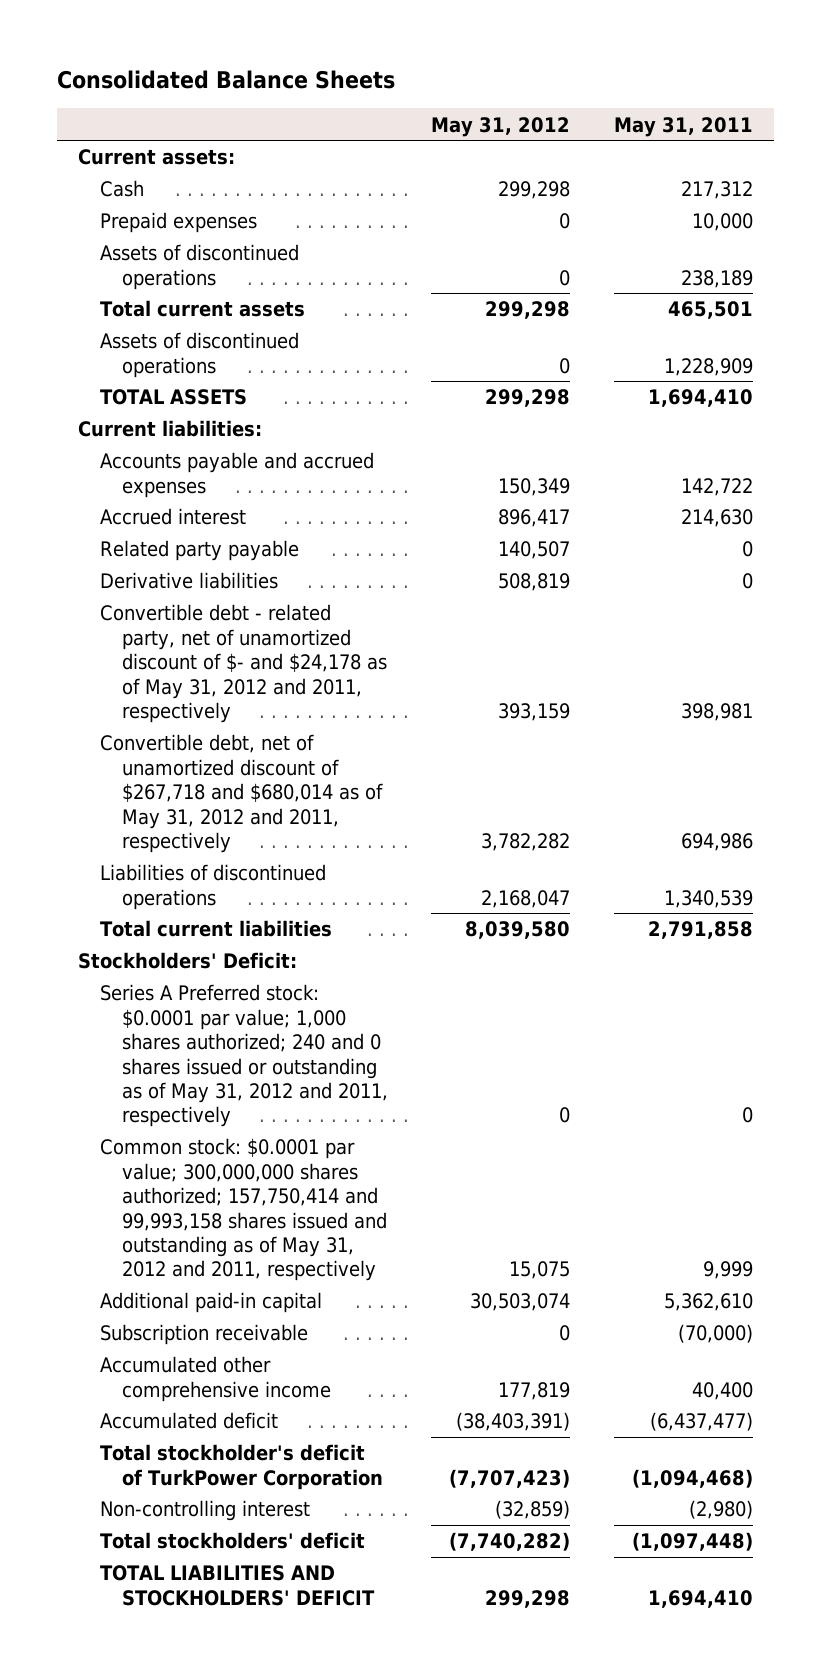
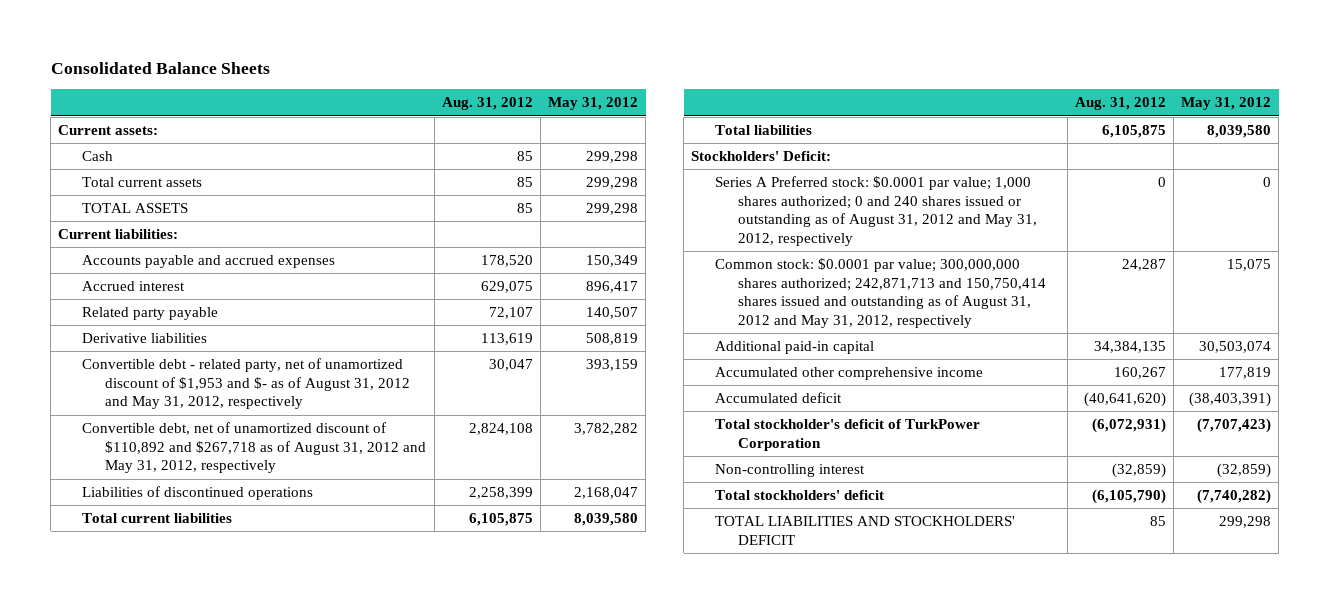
- | May 31, 2012 | May 31, 2011
+ | Aug. 31, 2012 | May 31, 2012
- Prepaid expenses | 0 | 10,000
- Assets of discontinued operations | 0 | 238,189
- Assets of discontinued operations | 0 | 1,228,909
- Convertible debt - related party, net of unamortized discount of $- and $24,178 as of May 31, 2012 and 2011, respectively | 393,159 | 398,981
- Convertible debt, net of unamortized discount of $267,718 and $680,014 as of May 31, 2012 and 2011, respectively | 3,782,282 | 694,986
+ Convertible debt - related party, net of unamortized discount of $1,953 and $- as of August 31, 2012 and May 31, 2012, respectively | 30,047 | 393,159
+ Convertible debt, net of unamortized discount of $110,892 and $267,718 as of August 31, 2012 and May 31, 2012, respectively | 2,824,108 | 3,782,282
+ Total liabilities | 6,105,875 | 8,039,580
- Series A Preferred stock: $0.0001 par value; 1,000 shares authorized; 240 and 0 shares issued or outstanding as of May 31, 2012 and 2011, respectively | 0 | 0
- Common stock: $0.0001 par value; 300,000,000 shares authorized; 157,750,414 and 99,993,158 shares issued and outstanding as of May 31, 2012 and 2011, respectively | 15,075 | 9,999
+ Series A Preferred stock: $0.0001 par value; 1,000 shares authorized; 0 and 240 shares issued or outstanding as of August 31, 2012 and May 31, 2012, respectively | 0 | 0
+ Common stock: $0.0001 par value; 300,000,000 shares authorized; 242,871,713 and 150,750,414 shares issued and outstanding as of August 31, 2012 and May 31, 2012, respectively | 24,287 | 15,075
- Subscription receivable | 0 | (70,000)

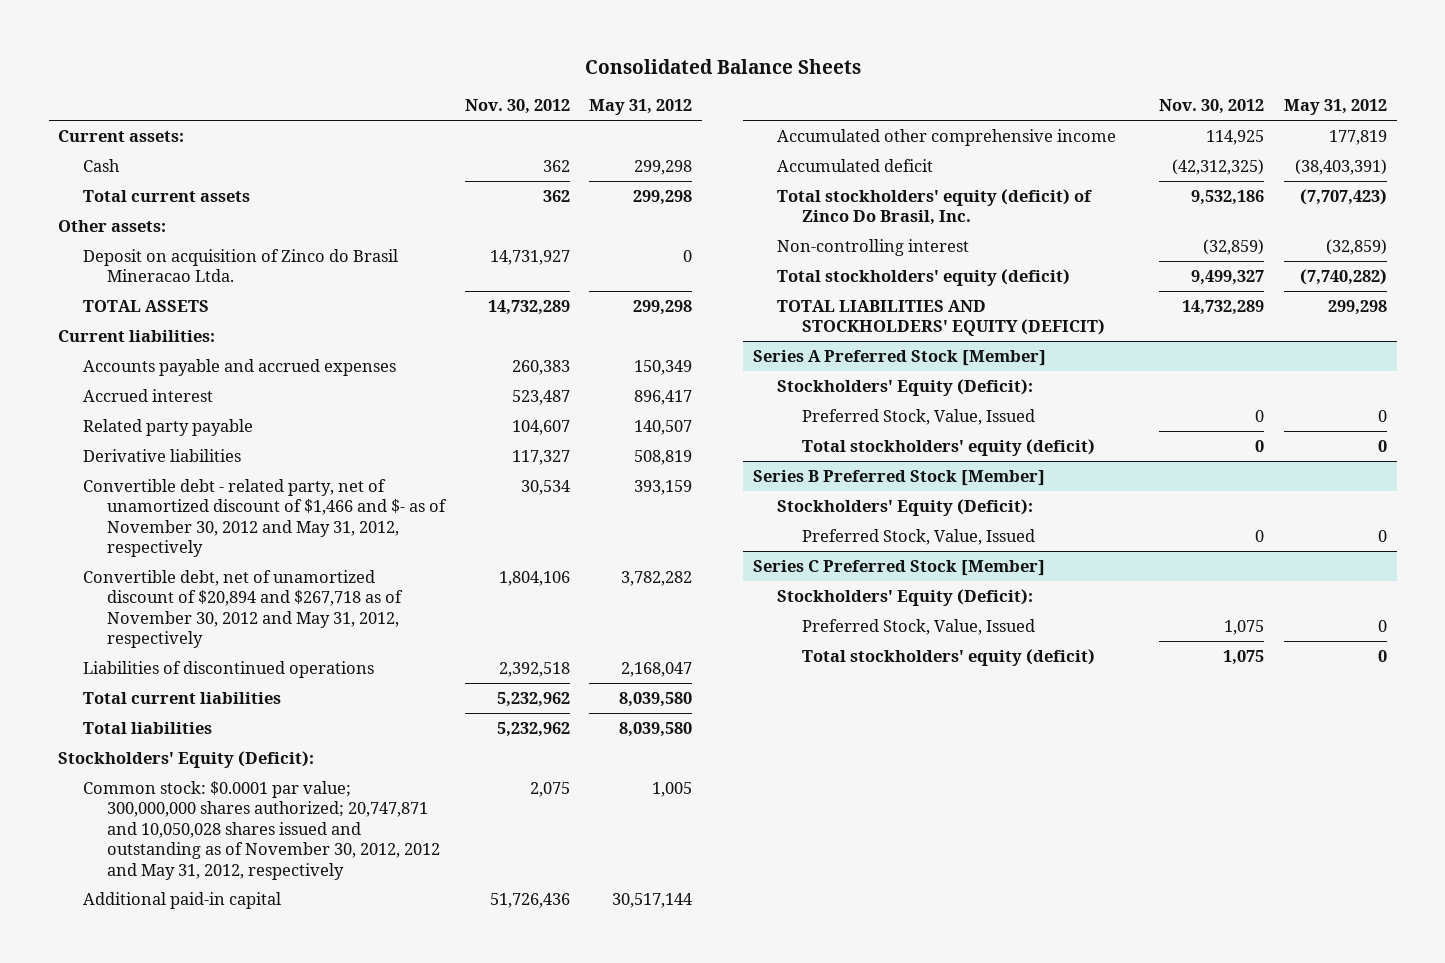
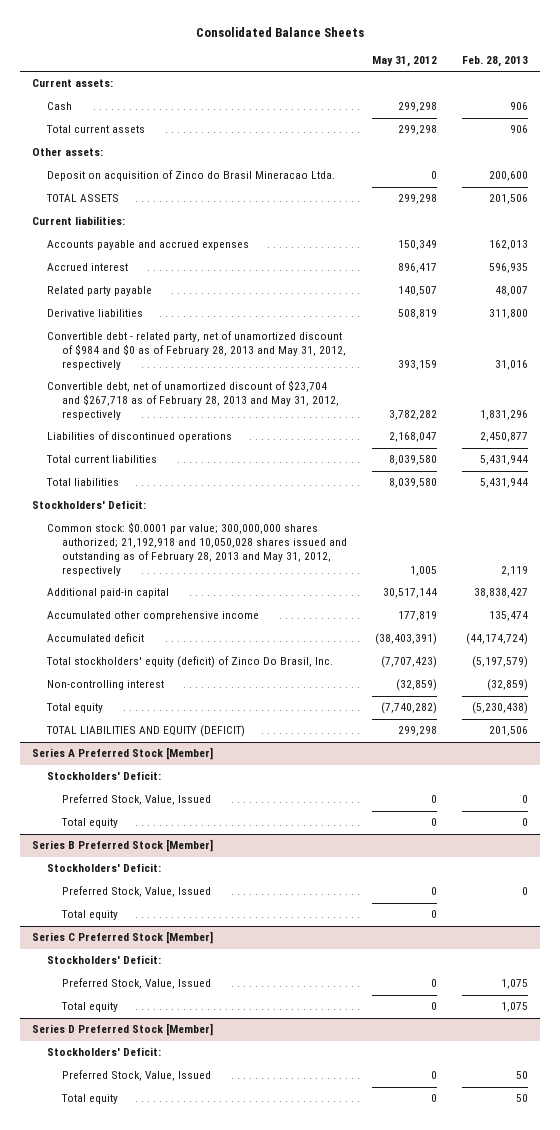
- | Nov. 30, 2012 | May 31, 2012
+ | May 31, 2012 | Feb. 28, 2013
- Convertible debt - related party, net of unamortized discount of $1,466 and $- as of November 30, 2012 and May 31, 2012, respectively | 30,534 | 393,159
- Convertible debt, net of unamortized discount of $20,894 and $267,718 as of November 30, 2012 and May 31, 2012, respectively | 1,804,106 | 3,782,282
+ Convertible debt - related party, net of unamortized discount of $984 and $0 as of February 28, 2013 and May 31, 2012, respectively | 393,159 | 31,016
+ Convertible debt, net of unamortized discount of $23,704 and $267,718 as of February 28, 2013 and May 31, 2012, respectively | 3,782,282 | 1,831,296
- Stockholders' Equity (Deficit):
- Common stock: $0.0001 par value; 300,000,000 shares authorized; 20,747,871 and 10,050,028 shares issued and outstanding as of November 30, 2012, 2012 and May 31, 2012, respectively | 2,075 | 1,005
+ Stockholders' Deficit:
+ Common stock: $0.0001 par value; 300,000,000 shares authorized; 21,192,918 and 10,050,028 shares issued and outstanding as of February 28, 2013 and May 31, 2012, respectively | 1,005 | 2,119
- Total stockholders' equity (deficit) | 9,499,327 | (7,740,282)
- TOTAL LIABILITIES AND STOCKHOLDERS' EQUITY (DEFICIT) | 14,732,289 | 299,298
+ Total equity | (7,740,282) | (5,230,438)
+ TOTAL LIABILITIES AND EQUITY (DEFICIT) | 299,298 | 201,506
@ Series A Preferred Stock [Member]
- Stockholders' Equity (Deficit):
+ Stockholders' Deficit:
- Total stockholders' equity (deficit) | 0 | 0
+ Total equity | 0 | 0
@ Series B Preferred Stock [Member]
- Stockholders' Equity (Deficit):
+ Stockholders' Deficit:
+ Total equity | 0 |
@ Series C Preferred Stock [Member]
- Stockholders' Equity (Deficit):
+ Stockholders' Deficit:
- Total stockholders' equity (deficit) | 1,075 | 0
+ Total equity | 0 | 1,075
+ Series D Preferred Stock [Member]
+ Stockholders' Deficit:
+ Preferred Stock, Value, Issued | 0 | 50
+ Total equity | 0 | 50

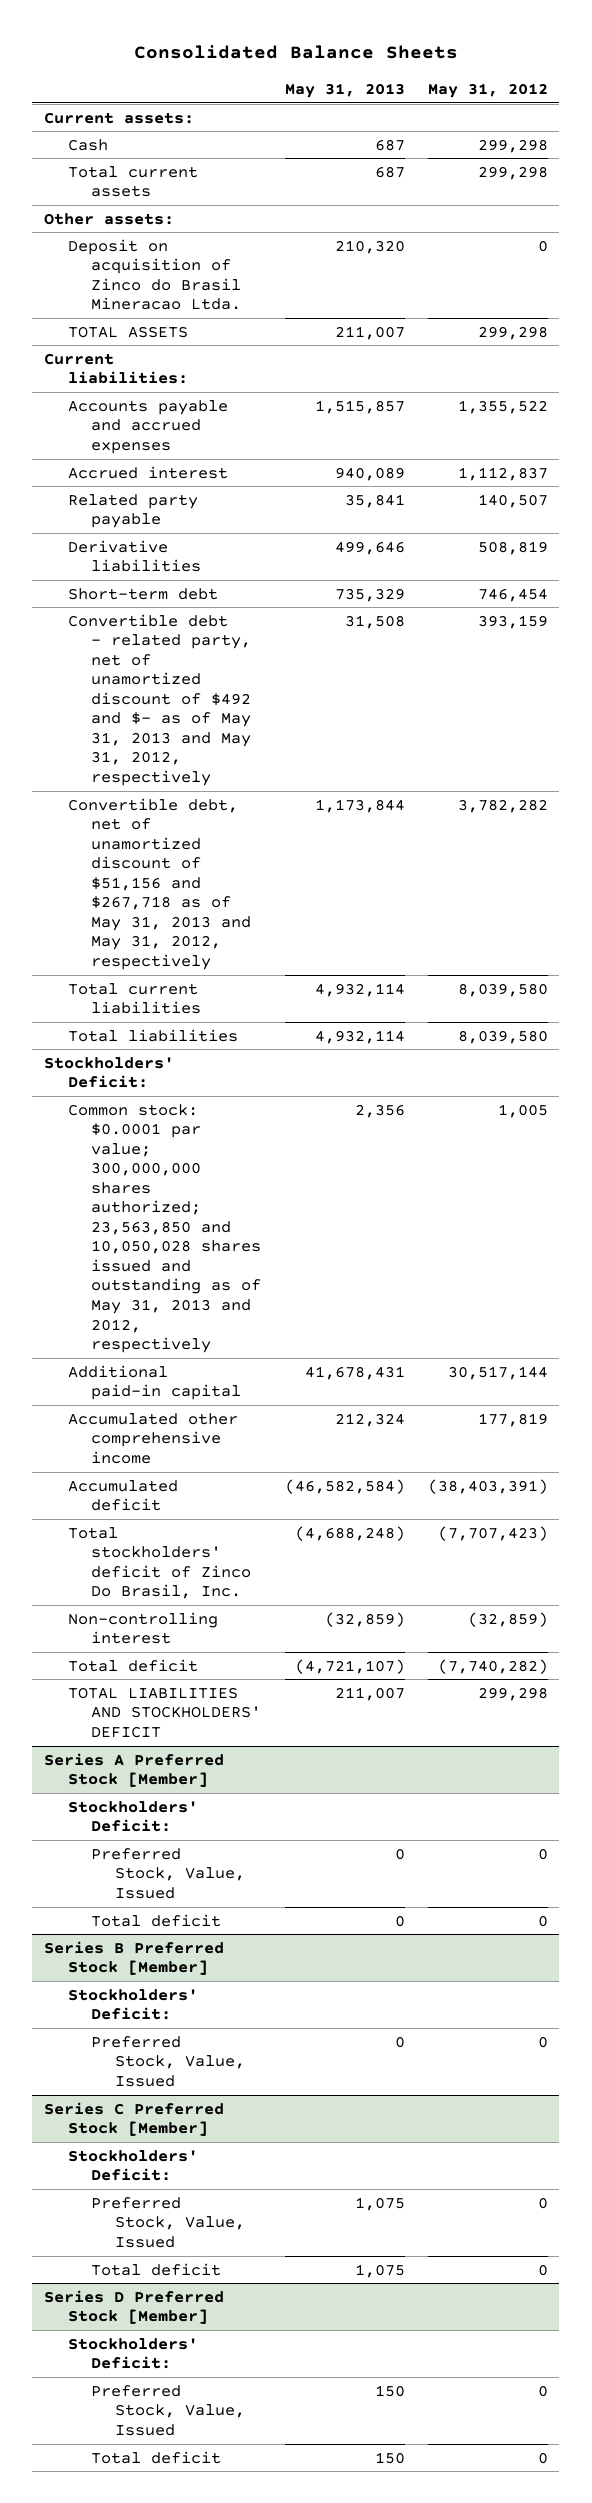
- | May 31, 2012 | Feb. 28, 2013
+ | May 31, 2013 | May 31, 2012
- Accounts payable and accrued expenses | 150,349 | 162,013
- Accrued interest | 896,417 | 596,935
+ Accounts payable and accrued expenses | 1,515,857 | 1,355,522
+ Accrued interest | 940,089 | 1,112,837
- Convertible debt - related party, net of unamortized discount of $984 and $0 as of February 28, 2013 and May 31, 2012, respectively | 393,159 | 31,016
- Convertible debt, net of unamortized discount of $23,704 and $267,718 as of February 28, 2013 and May 31, 2012, respectively | 3,782,282 | 1,831,296
- Liabilities of discontinued operations | 2,168,047 | 2,450,877
+ Short-term debt | 735,329 | 746,454
+ Convertible debt - related party, net of unamortized discount of $492 and $- as of May 31, 2013 and May 31, 2012, respectively | 31,508 | 393,159
+ Convertible debt, net of unamortized discount of $51,156 and $267,718 as of May 31, 2013 and May 31, 2012, respectively | 1,173,844 | 3,782,282
- Common stock: $0.0001 par value; 300,000,000 shares authorized; 21,192,918 and 10,050,028 shares issued and outstanding as of February 28, 2013 and May 31, 2012, respectively | 1,005 | 2,119
+ Common stock: $0.0001 par value; 300,000,000 shares authorized; 23,563,850 and 10,050,028 shares issued and outstanding as of May 31, 2013 and 2012, respectively | 2,356 | 1,005
- Total stockholders' equity (deficit) of Zinco Do Brasil, Inc. | (7,707,423) | (5,197,579)
+ Total stockholders' deficit of Zinco Do Brasil, Inc. | (4,688,248) | (7,707,423)
- Total equity | (7,740,282) | (5,230,438)
- TOTAL LIABILITIES AND EQUITY (DEFICIT) | 299,298 | 201,506
+ Total deficit | (4,721,107) | (7,740,282)
+ TOTAL LIABILITIES AND STOCKHOLDERS' DEFICIT | 211,007 | 299,298
@ Series A Preferred Stock [Member]
- Total equity | 0 | 0
+ Total deficit | 0 | 0
@ Series B Preferred Stock [Member]
- Total equity | 0 |
@ Series C Preferred Stock [Member]
- Total equity | 0 | 1,075
+ Total deficit | 1,075 | 0
@ Series D Preferred Stock [Member]
- Total equity | 0 | 50
+ Total deficit | 150 | 0

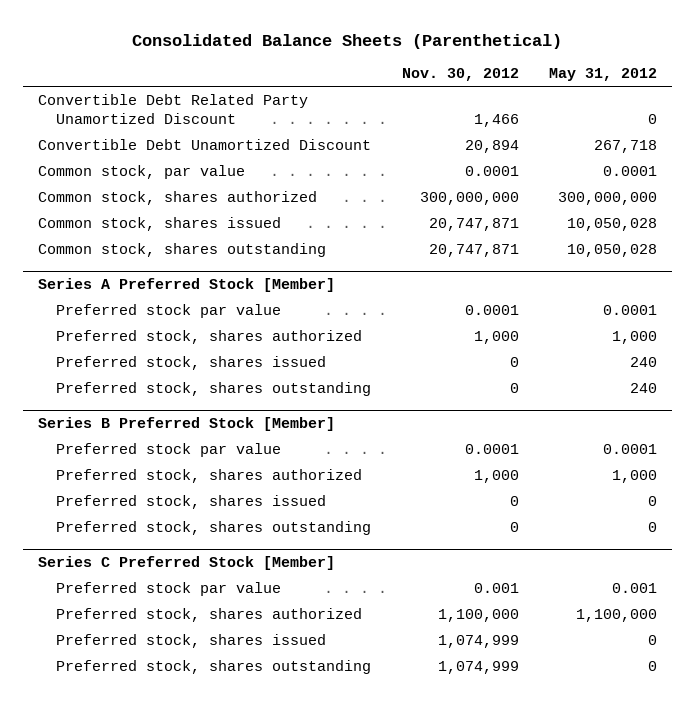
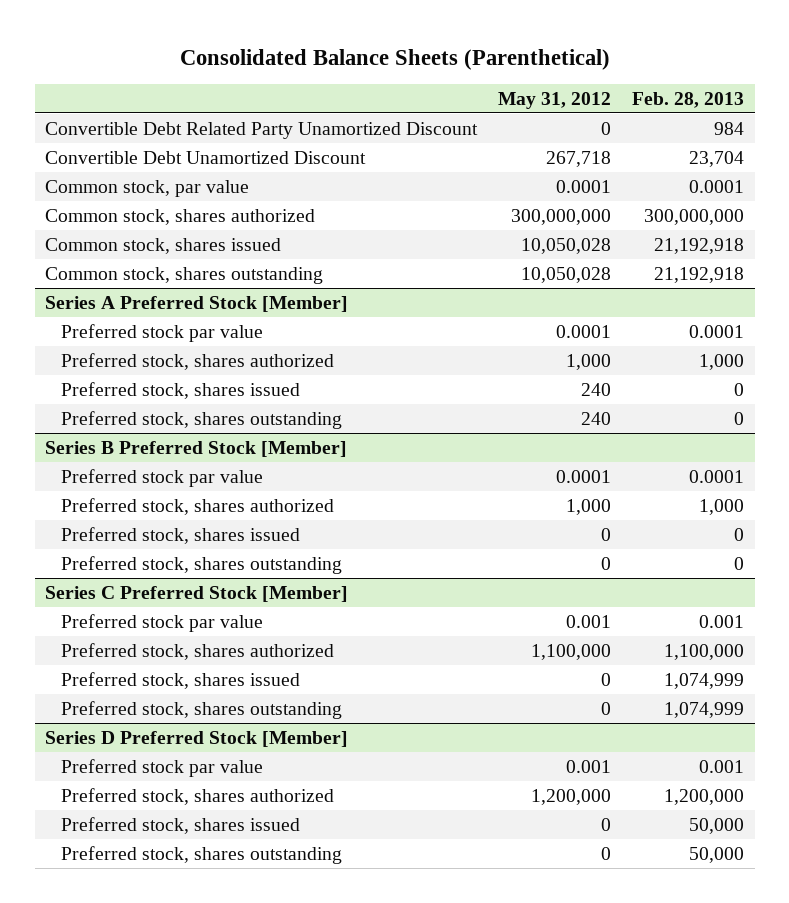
- | Nov. 30, 2012 | May 31, 2012
+ | May 31, 2012 | Feb. 28, 2013
+ Series D Preferred Stock [Member]
+ Preferred stock par value | 0.001 | 0.001
+ Preferred stock, shares authorized | 1,200,000 | 1,200,000
+ Preferred stock, shares issued | 0 | 50,000
+ Preferred stock, shares outstanding | 0 | 50,000

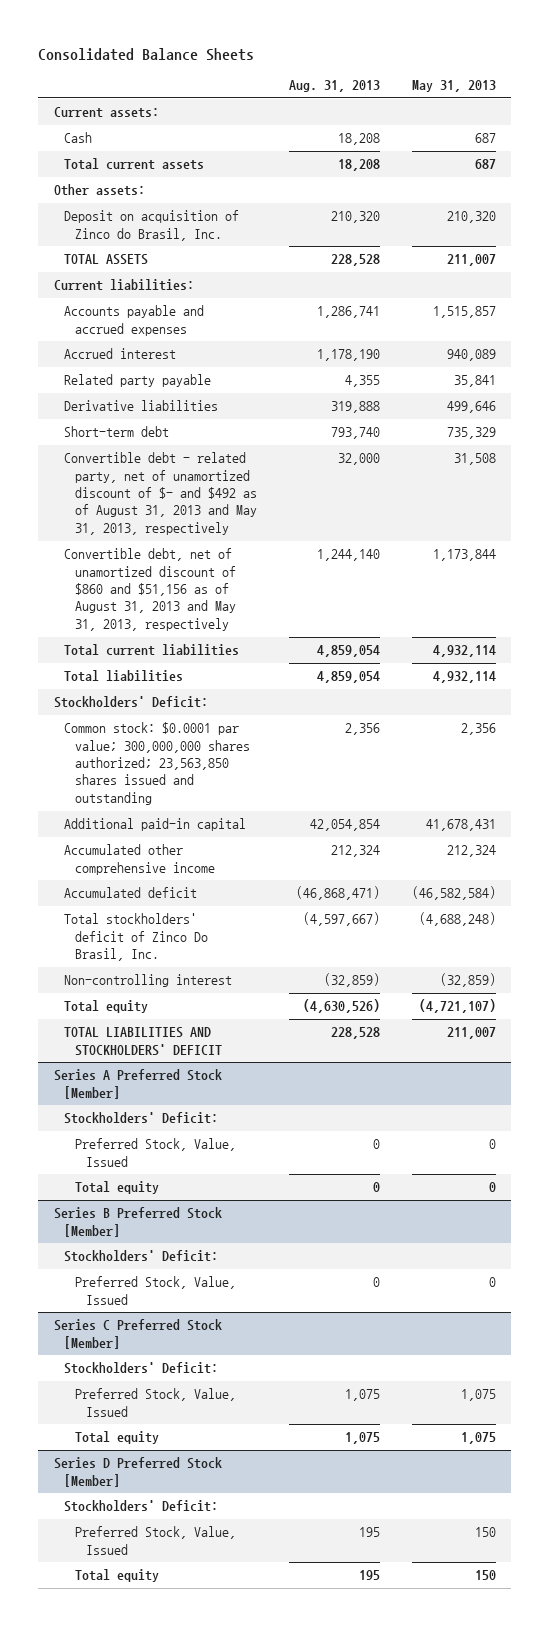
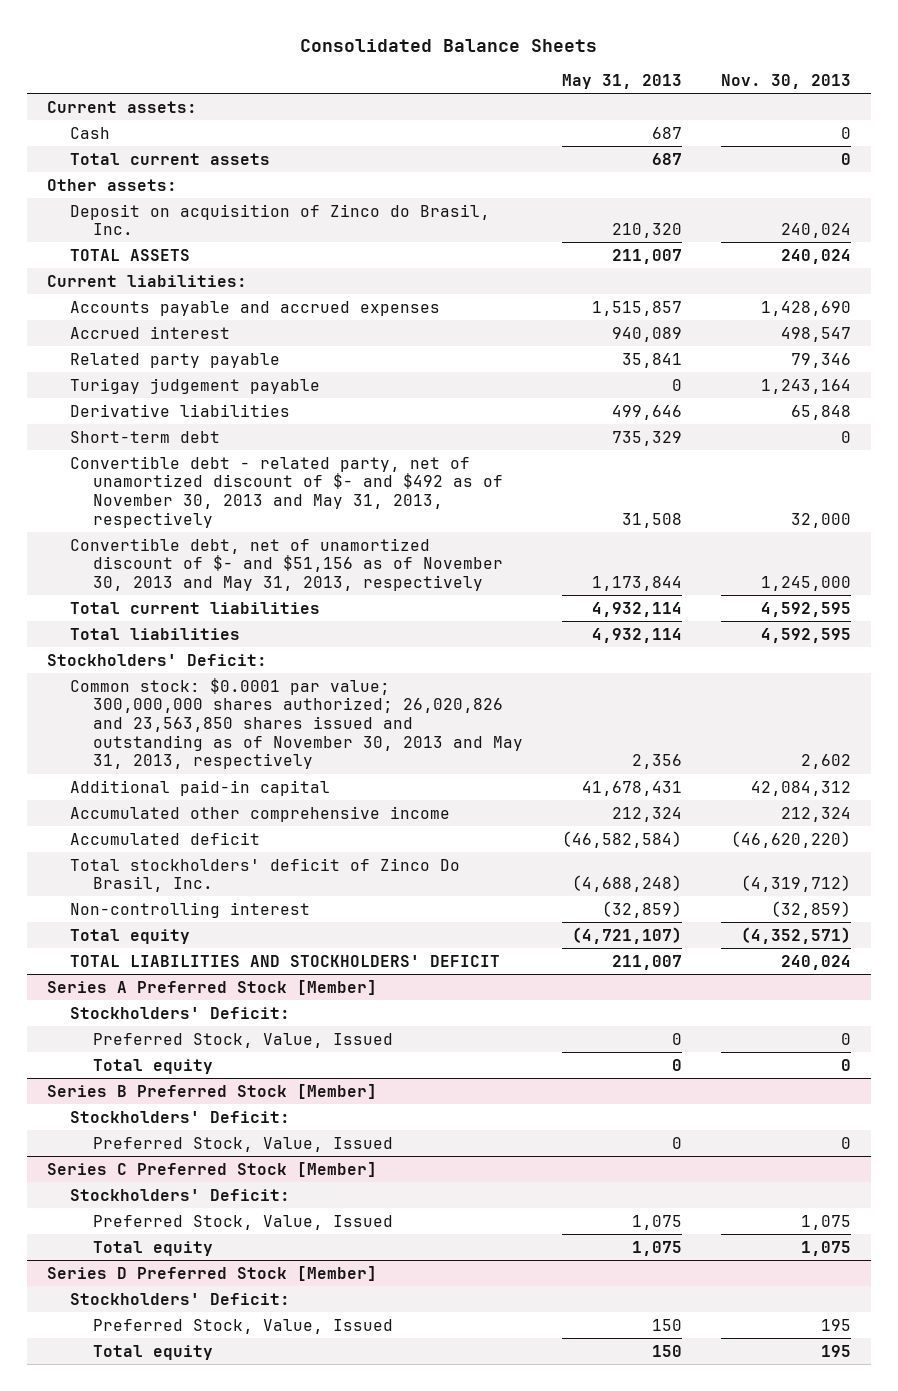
- | Aug. 31, 2013 | May 31, 2013
+ | May 31, 2013 | Nov. 30, 2013
+ Turigay judgement payable | 0 | 1,243,164
- Convertible debt - related party, net of unamortized discount of $- and $492 as of August 31, 2013 and May 31, 2013, respectively | 32,000 | 31,508
- Convertible debt, net of unamortized discount of $860 and $51,156 as of August 31, 2013 and May 31, 2013, respectively | 1,244,140 | 1,173,844
+ Convertible debt - related party, net of unamortized discount of $- and $492 as of November 30, 2013 and May 31, 2013, respectively | 31,508 | 32,000
+ Convertible debt, net of unamortized discount of $- and $51,156 as of November 30, 2013 and May 31, 2013, respectively | 1,173,844 | 1,245,000
- Common stock: $0.0001 par value; 300,000,000 shares authorized; 23,563,850 shares issued and outstanding | 2,356 | 2,356
+ Common stock: $0.0001 par value; 300,000,000 shares authorized; 26,020,826 and 23,563,850 shares issued and outstanding as of November 30, 2013 and May 31, 2013, respectively | 2,356 | 2,602

